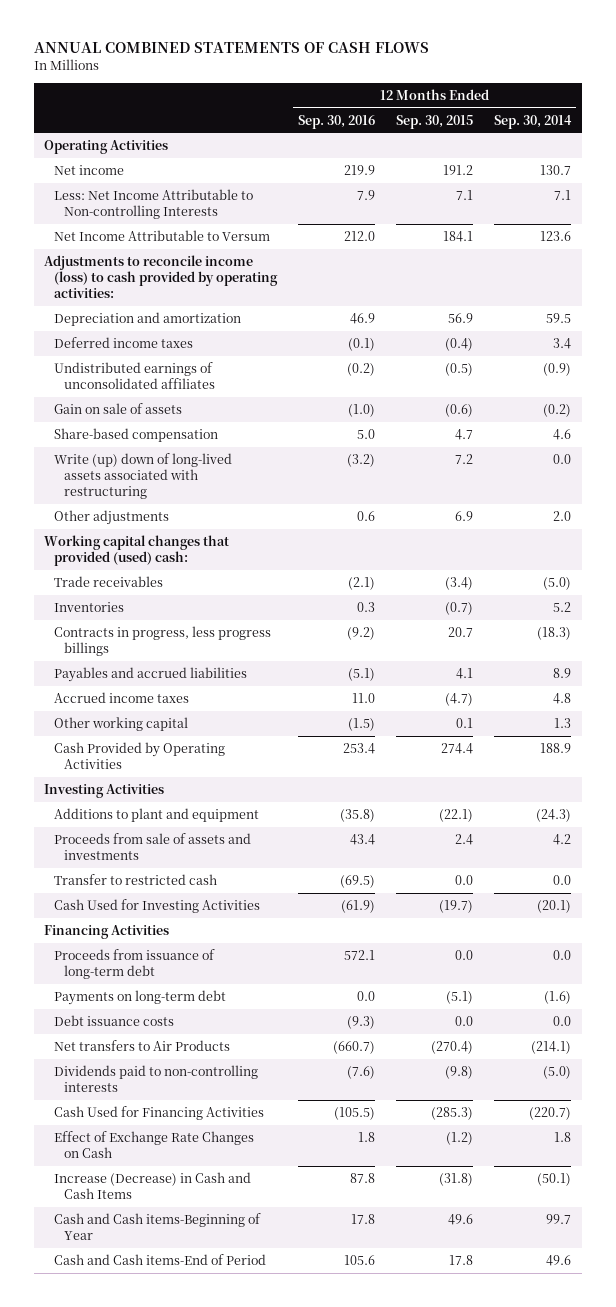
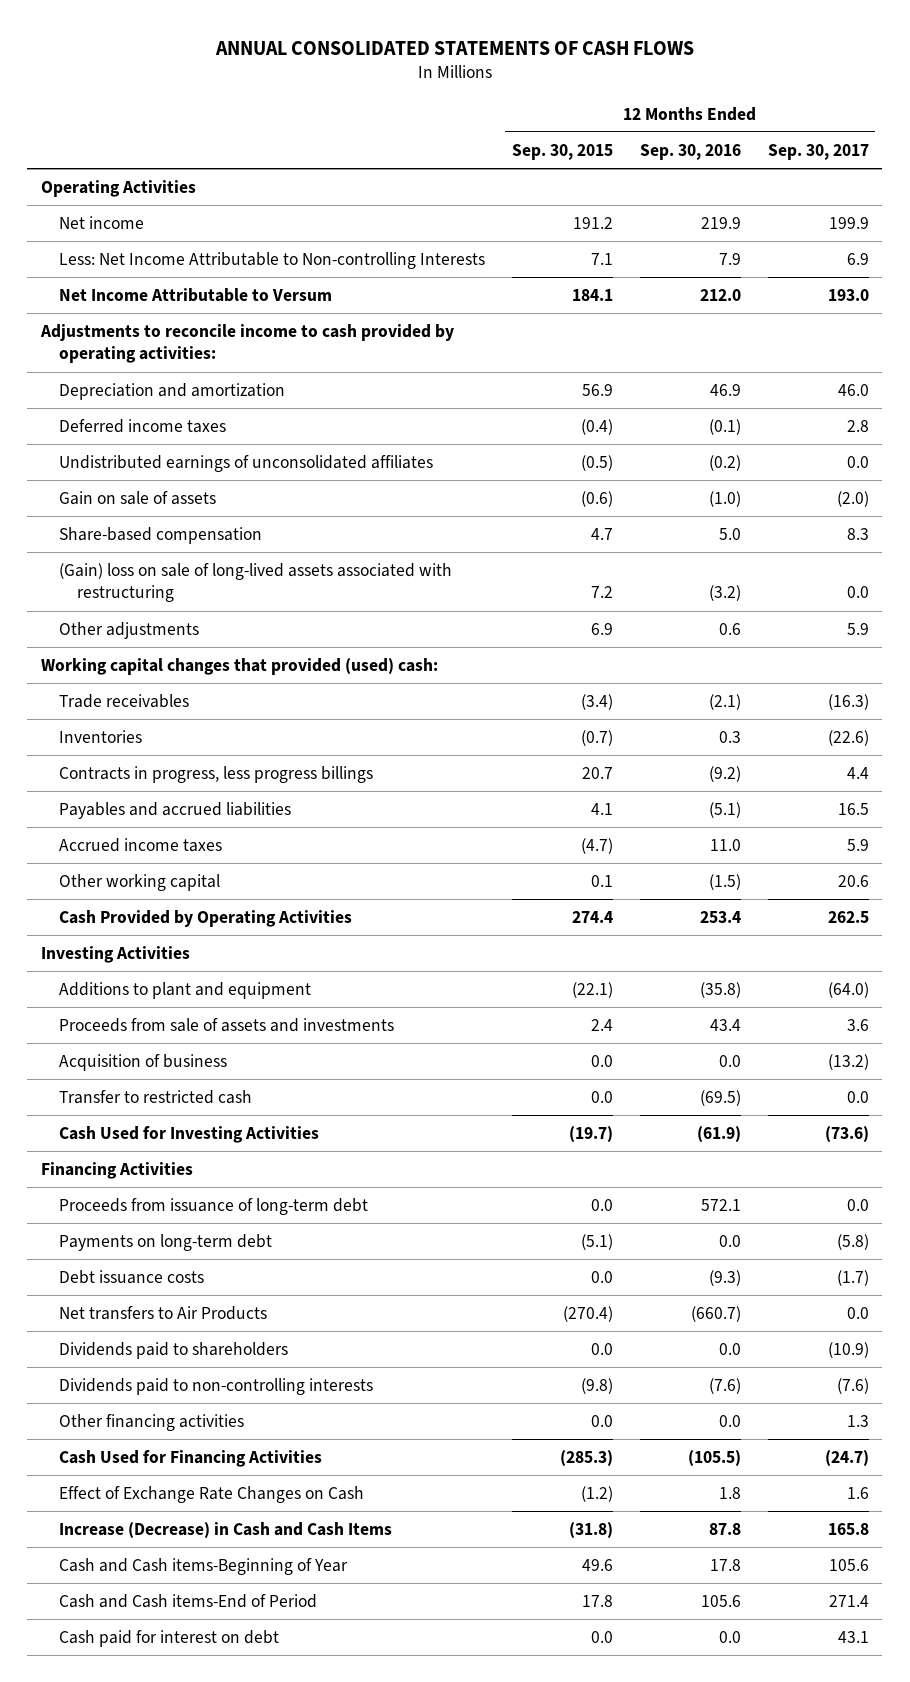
- ANNUAL COMBINED STATEMENTS OF CASH FLOWS
+ ANNUAL CONSOLIDATED STATEMENTS OF CASH FLOWS
- | 12 Months Ended Sep. 30, 2016 | 12 Months Ended Sep. 30, 2015 | 12 Months Ended Sep. 30, 2014
+ | 12 Months Ended Sep. 30, 2015 | 12 Months Ended Sep. 30, 2016 | 12 Months Ended Sep. 30, 2017
- Adjustments to reconcile income (loss) to cash provided by operating activities:
+ Adjustments to reconcile income to cash provided by operating activities:
- Write (up) down of long-lived assets associated with restructuring | (3.2) | 7.2 | 0.0
+ (Gain) loss on sale of long-lived assets associated with restructuring | 7.2 | (3.2) | 0.0
+ Acquisition of business | 0.0 | 0.0 | (13.2)
+ Dividends paid to shareholders | 0.0 | 0.0 | (10.9)
+ Other financing activities | 0.0 | 0.0 | 1.3
+ Cash paid for interest on debt | 0.0 | 0.0 | 43.1

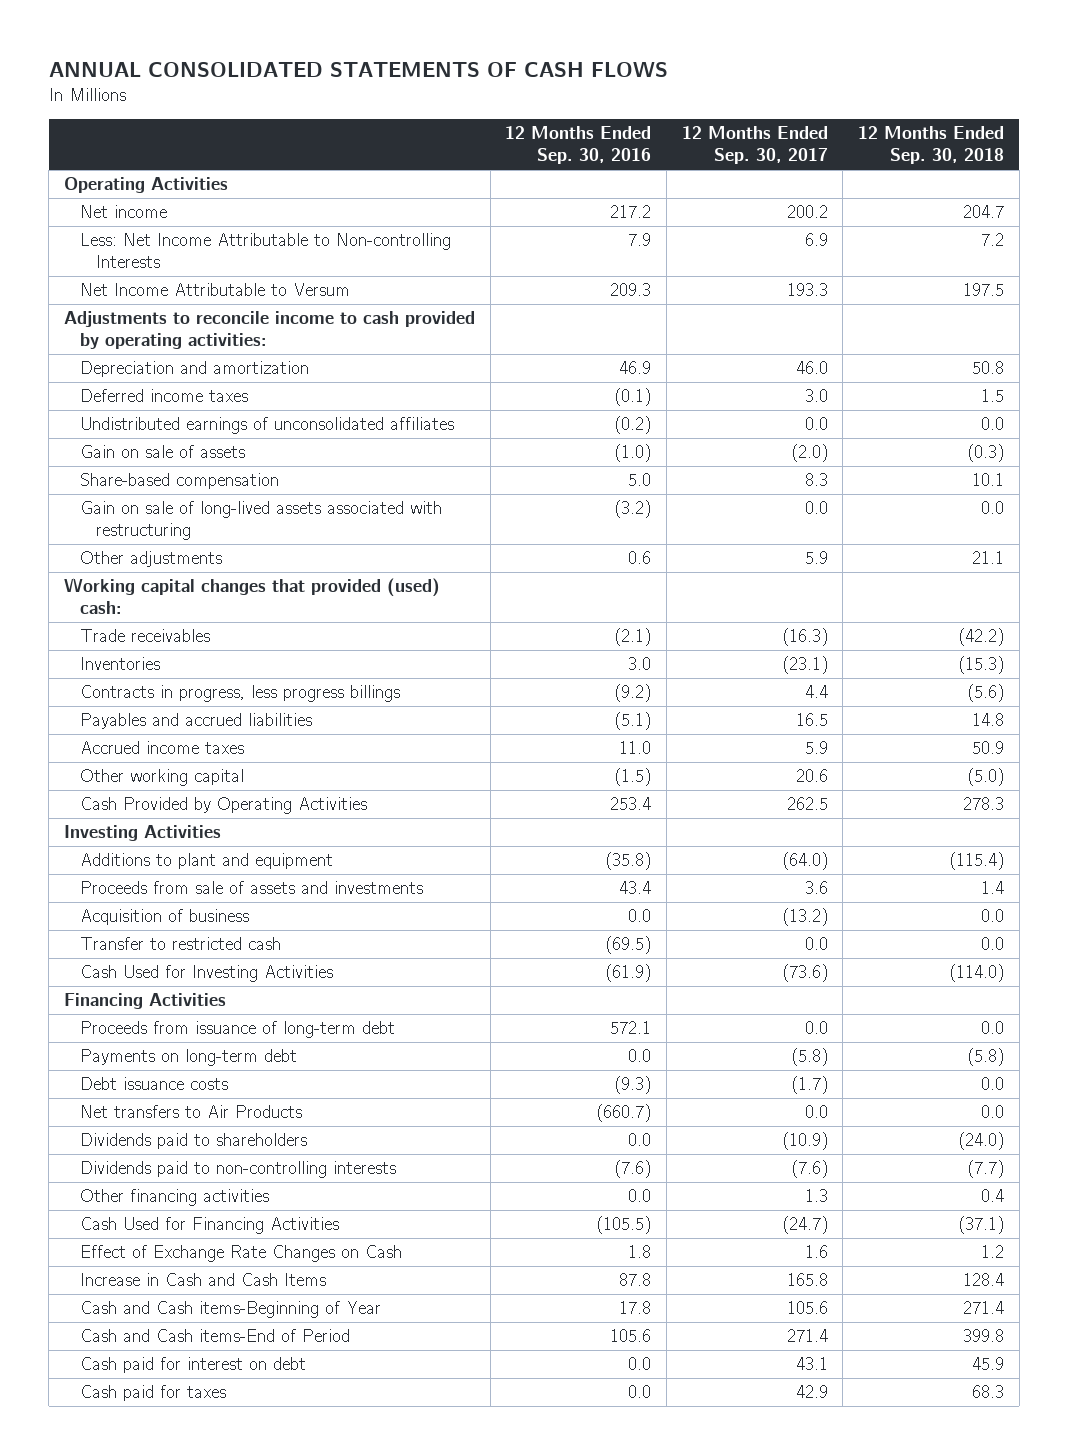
- | 12 Months Ended Sep. 30, 2015 | 12 Months Ended Sep. 30, 2016 | 12 Months Ended Sep. 30, 2017
+ | 12 Months Ended Sep. 30, 2016 | 12 Months Ended Sep. 30, 2017 | 12 Months Ended Sep. 30, 2018
- Net income | 191.2 | 219.9 | 199.9
+ Net income | 217.2 | 200.2 | 204.7
- Net Income Attributable to Versum | 184.1 | 212.0 | 193.0
+ Net Income Attributable to Versum | 209.3 | 193.3 | 197.5
- Deferred income taxes | (0.4) | (0.1) | 2.8
+ Deferred income taxes | (0.1) | 3.0 | 1.5
- (Gain) loss on sale of long-lived assets associated with restructuring | 7.2 | (3.2) | 0.0
+ Gain on sale of long-lived assets associated with restructuring | (3.2) | 0.0 | 0.0
- Inventories | (0.7) | 0.3 | (22.6)
+ Inventories | 3.0 | (23.1) | (15.3)
- Increase (Decrease) in Cash and Cash Items | (31.8) | 87.8 | 165.8
+ Increase in Cash and Cash Items | 87.8 | 165.8 | 128.4
+ Cash paid for taxes | 0.0 | 42.9 | 68.3

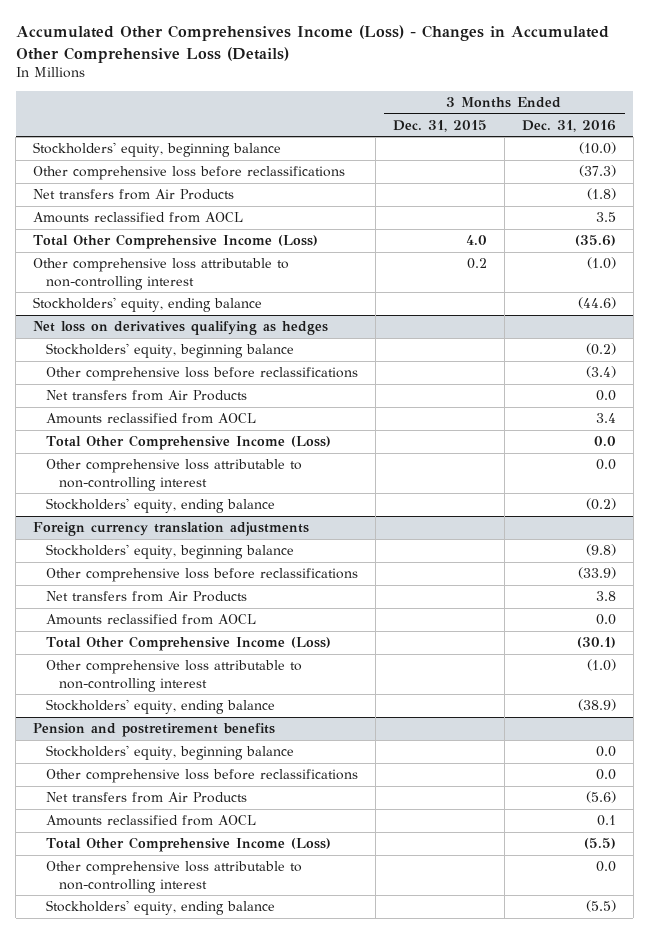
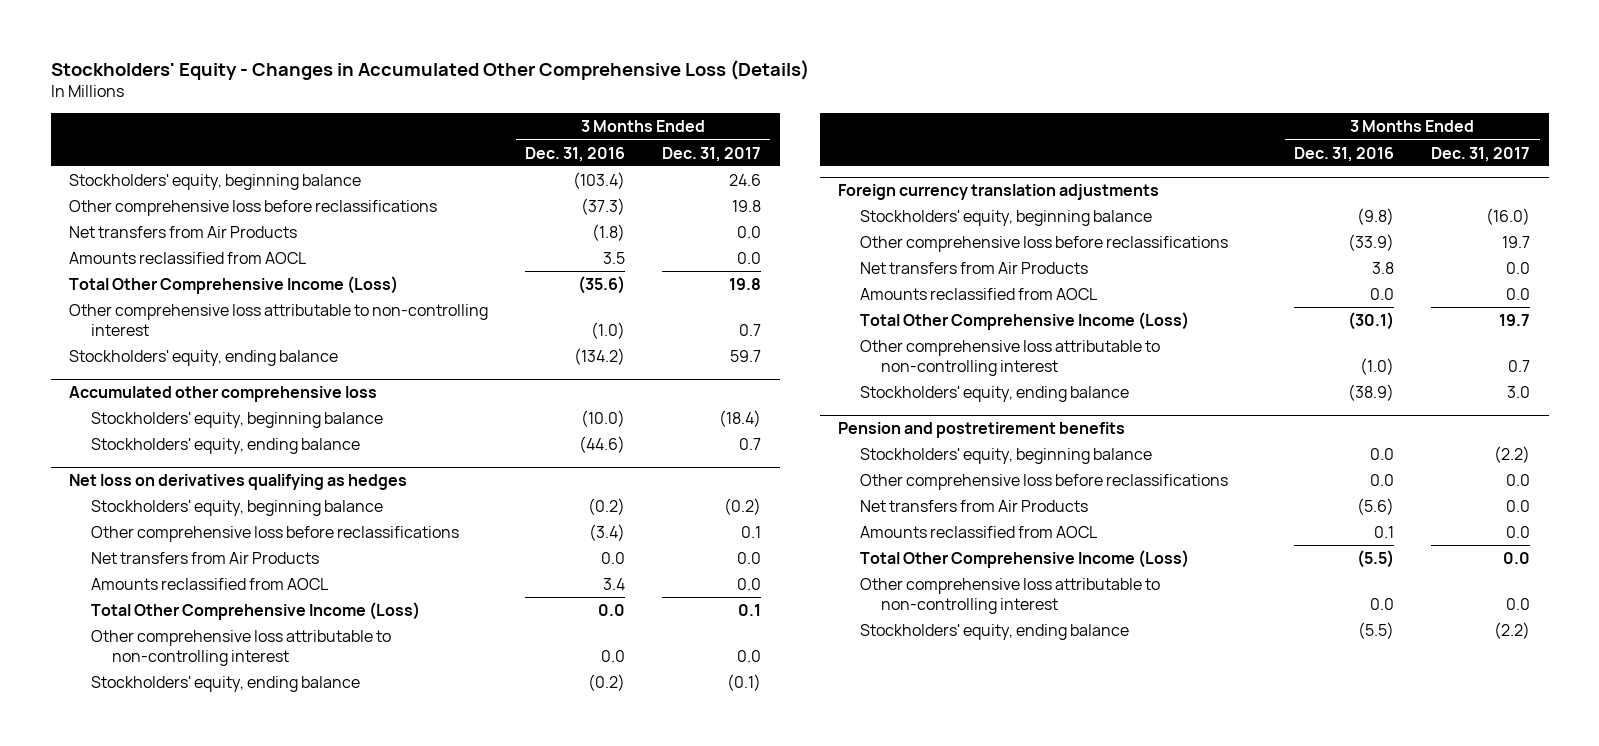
- Accumulated Other Comprehensives Income (Loss) - Changes in Accumulated Other Comprehensive Loss (Details)
+ Stockholders' Equity - Changes in Accumulated Other Comprehensive Loss (Details)
- | 3 Months Ended Dec. 31, 2015 | 3 Months Ended Dec. 31, 2016
+ | 3 Months Ended Dec. 31, 2016 | 3 Months Ended Dec. 31, 2017
- Stockholders' equity, beginning balance | | (10.0)
+ Stockholders' equity, beginning balance | (103.4) | 24.6
+ Stockholders' equity, ending balance | (134.2) | 59.7
+ Accumulated other comprehensive loss
+ Stockholders' equity, beginning balance | (10.0) | (18.4)

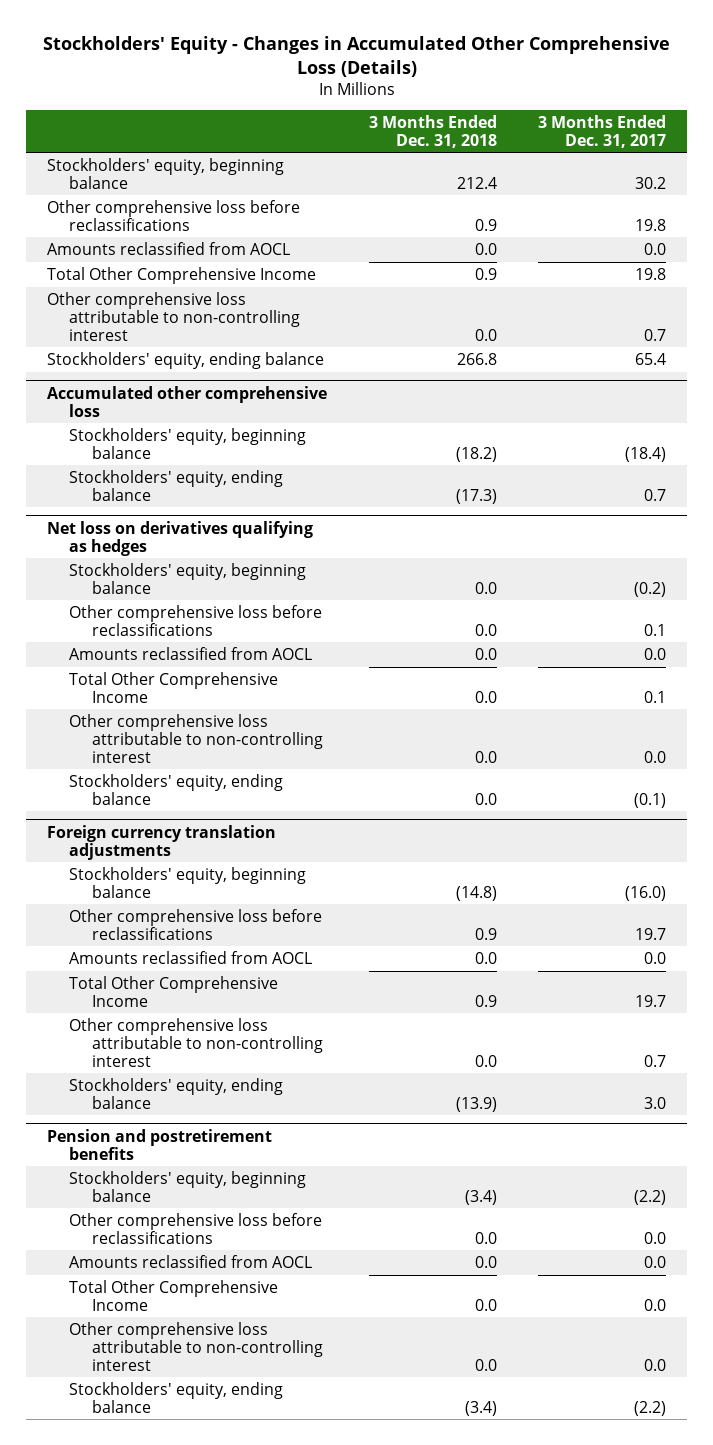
- | 3 Months Ended Dec. 31, 2016 | 3 Months Ended Dec. 31, 2017
+ | 3 Months Ended Dec. 31, 2018 | 3 Months Ended Dec. 31, 2017
- Stockholders' equity, beginning balance | (103.4) | 24.6
+ Stockholders' equity, beginning balance | 212.4 | 30.2
- Net transfers from Air Products | (1.8) | 0.0
- Total Other Comprehensive Income (Loss) | (35.6) | 19.8
+ Total Other Comprehensive Income | 0.9 | 19.8
- Stockholders' equity, ending balance | (134.2) | 59.7
+ Stockholders' equity, ending balance | 266.8 | 65.4
@ Net loss on derivatives qualifying as hedges
- Net transfers from Air Products | 0.0 | 0.0
- Total Other Comprehensive Income (Loss) | 0.0 | 0.1
+ Total Other Comprehensive Income | 0.0 | 0.1
@ Foreign currency translation adjustments
- Net transfers from Air Products | 3.8 | 0.0
- Total Other Comprehensive Income (Loss) | (30.1) | 19.7
+ Total Other Comprehensive Income | 0.9 | 19.7
@ Pension and postretirement benefits
- Net transfers from Air Products | (5.6) | 0.0
- Total Other Comprehensive Income (Loss) | (5.5) | 0.0
+ Total Other Comprehensive Income | 0.0 | 0.0

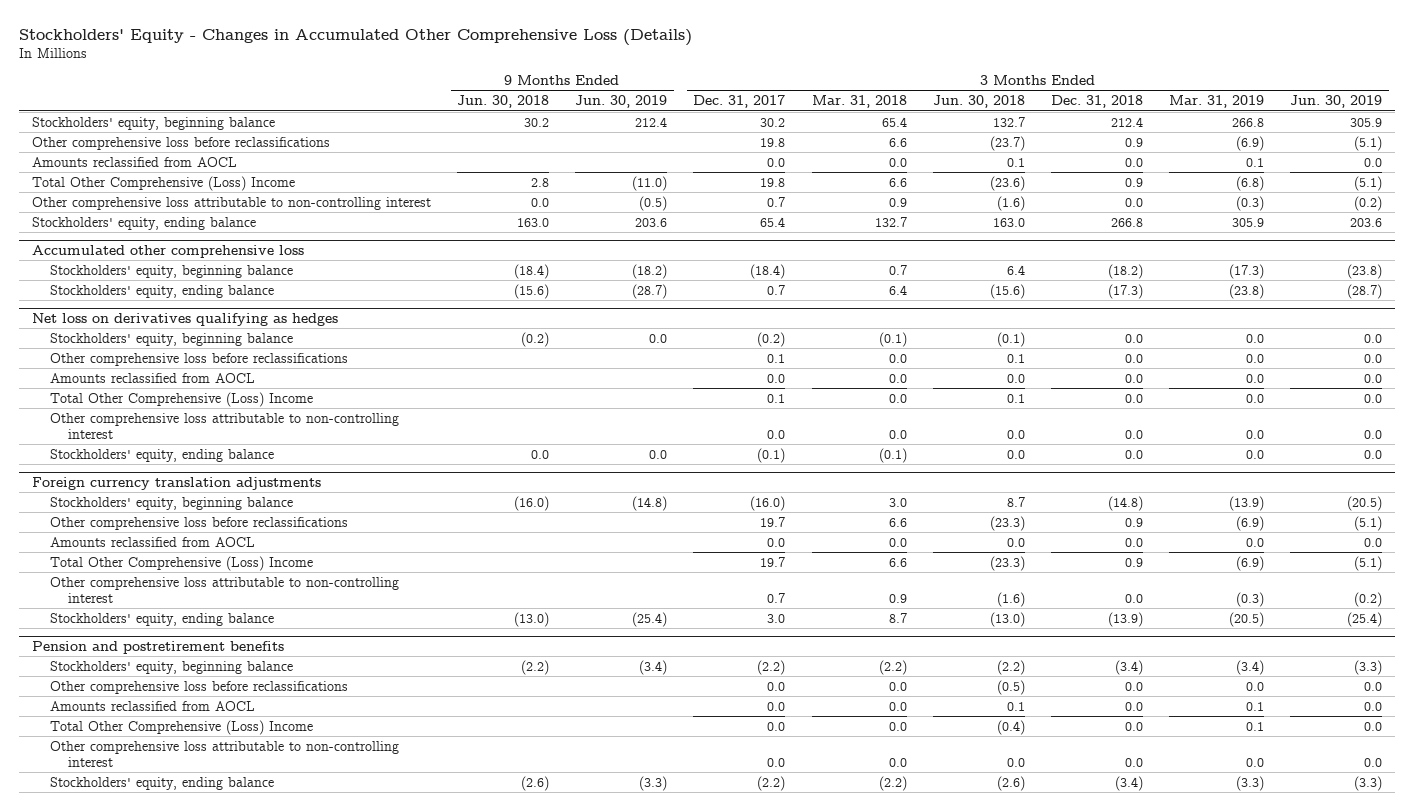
- | 3 Months Ended Dec. 31, 2018 | 3 Months Ended Dec. 31, 2017
+ | 9 Months Ended Jun. 30, 2018 | 9 Months Ended Jun. 30, 2019 | 3 Months Ended Dec. 31, 2017 | 3 Months Ended Mar. 31, 2018 | 3 Months Ended Jun. 30, 2018 | 3 Months Ended Dec. 31, 2018 | 3 Months Ended Mar. 31, 2019 | 3 Months Ended Jun. 30, 2019
- Total Other Comprehensive Income | 0.9 | 19.8
+ Total Other Comprehensive (Loss) Income | 2.8 | (11.0) | 19.8 | 6.6 | (23.6) | 0.9 | (6.8) | (5.1)
@ Net loss on derivatives qualifying as hedges
- Total Other Comprehensive Income | 0.0 | 0.1
+ Total Other Comprehensive (Loss) Income | | | 0.1 | 0.0 | 0.1 | 0.0 | 0.0 | 0.0
@ Foreign currency translation adjustments
- Total Other Comprehensive Income | 0.9 | 19.7
+ Total Other Comprehensive (Loss) Income | | | 19.7 | 6.6 | (23.3) | 0.9 | (6.9) | (5.1)
@ Pension and postretirement benefits
- Total Other Comprehensive Income | 0.0 | 0.0
+ Total Other Comprehensive (Loss) Income | | | 0.0 | 0.0 | (0.4) | 0.0 | 0.1 | 0.0

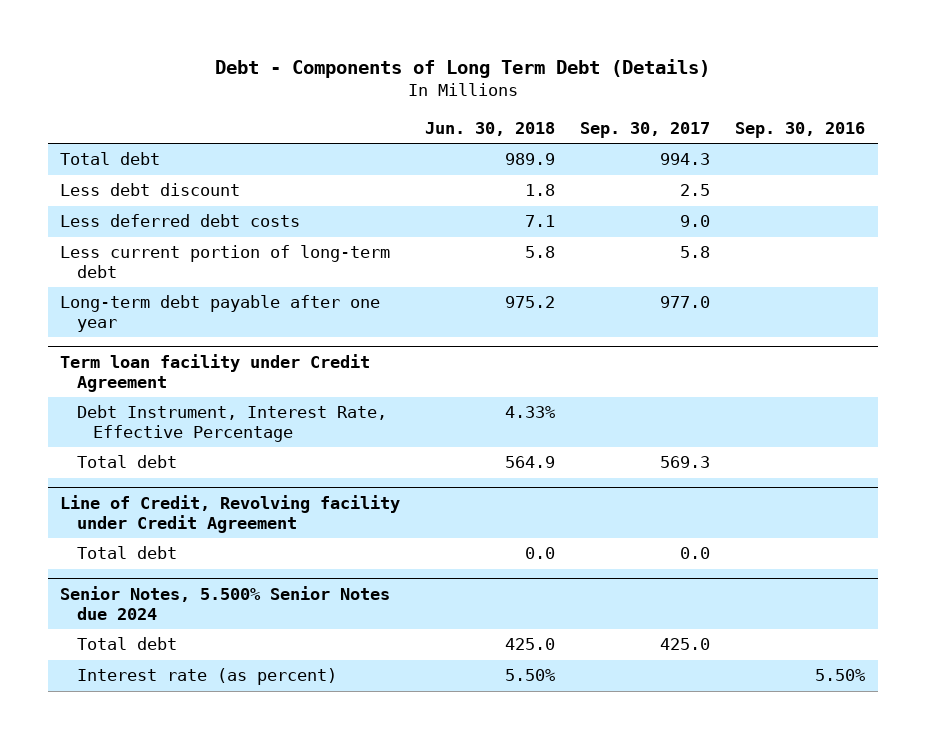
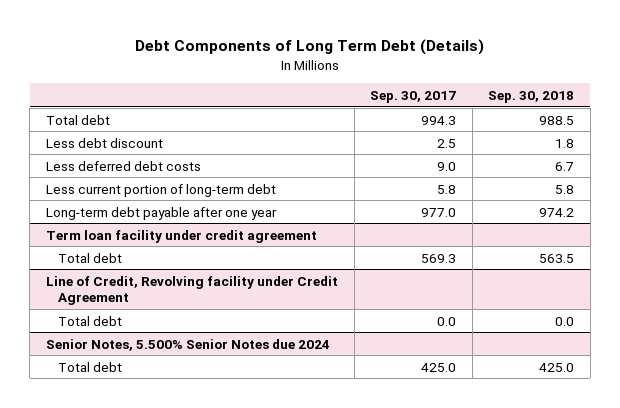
- Debt - Components of Long Term Debt (Details)
+ Debt Components of Long Term Debt (Details)
- | Jun. 30, 2018 | Sep. 30, 2017 | Sep. 30, 2016
+ | Sep. 30, 2017 | Sep. 30, 2018
- Term loan facility under Credit Agreement
- Debt Instrument, Interest Rate, Effective Percentage | 4.33% | |
+ Term loan facility under credit agreement
@ Senior Notes, 5.500% Senior Notes due 2024
- Interest rate (as percent) | 5.50% | | 5.50%

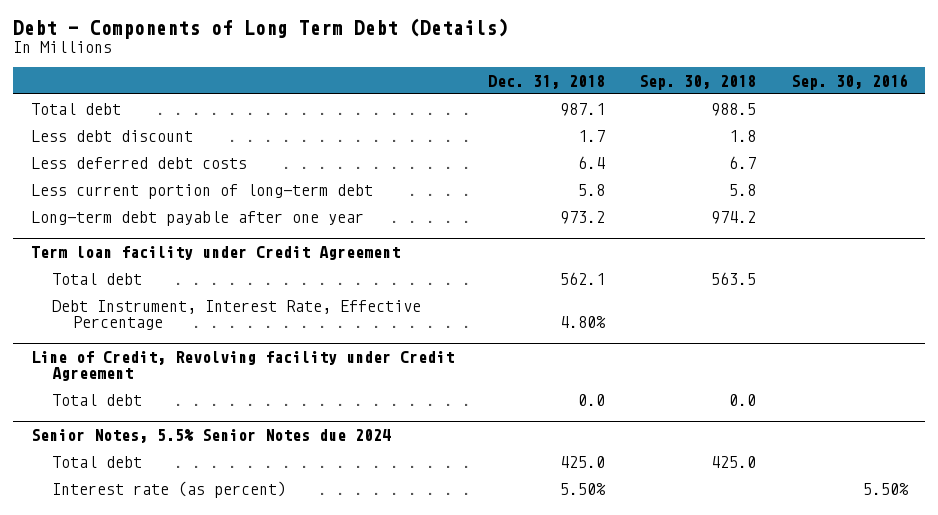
- Debt Components of Long Term Debt (Details)
+ Debt - Components of Long Term Debt (Details)
- | Sep. 30, 2017 | Sep. 30, 2018
+ | Dec. 31, 2018 | Sep. 30, 2018 | Sep. 30, 2016
- Term loan facility under credit agreement
+ Term loan facility under Credit Agreement
+ Debt Instrument, Interest Rate, Effective Percentage | 4.80% | |
- Senior Notes, 5.500% Senior Notes due 2024
+ Senior Notes, 5.5% Senior Notes due 2024
+ Interest rate (as percent) | 5.50% | | 5.50%

